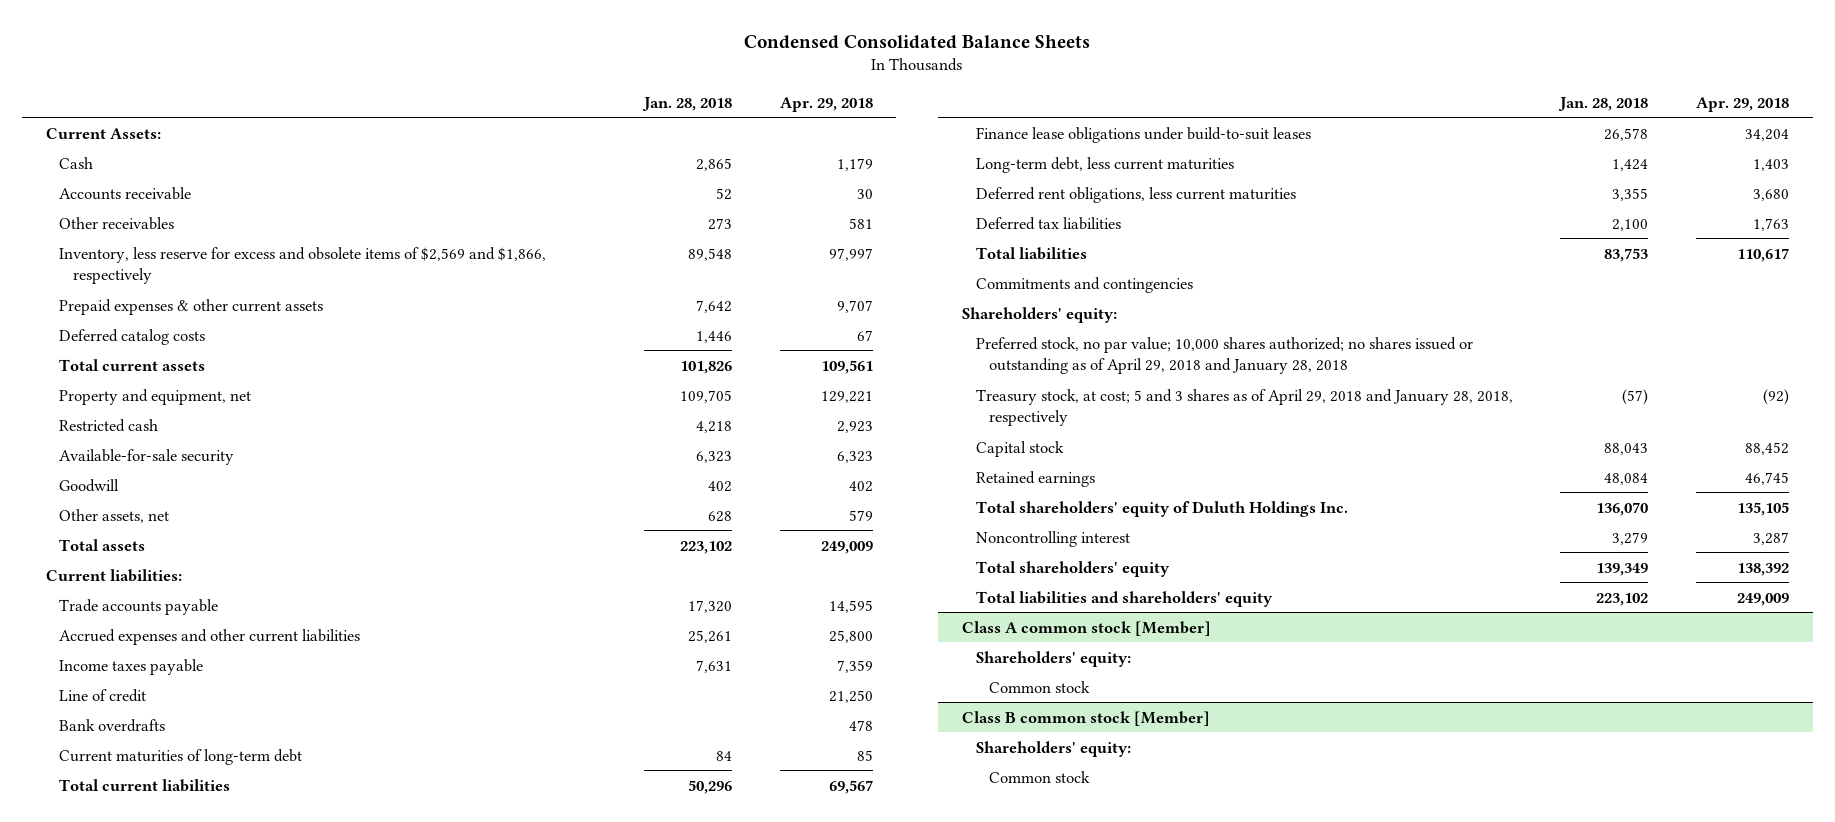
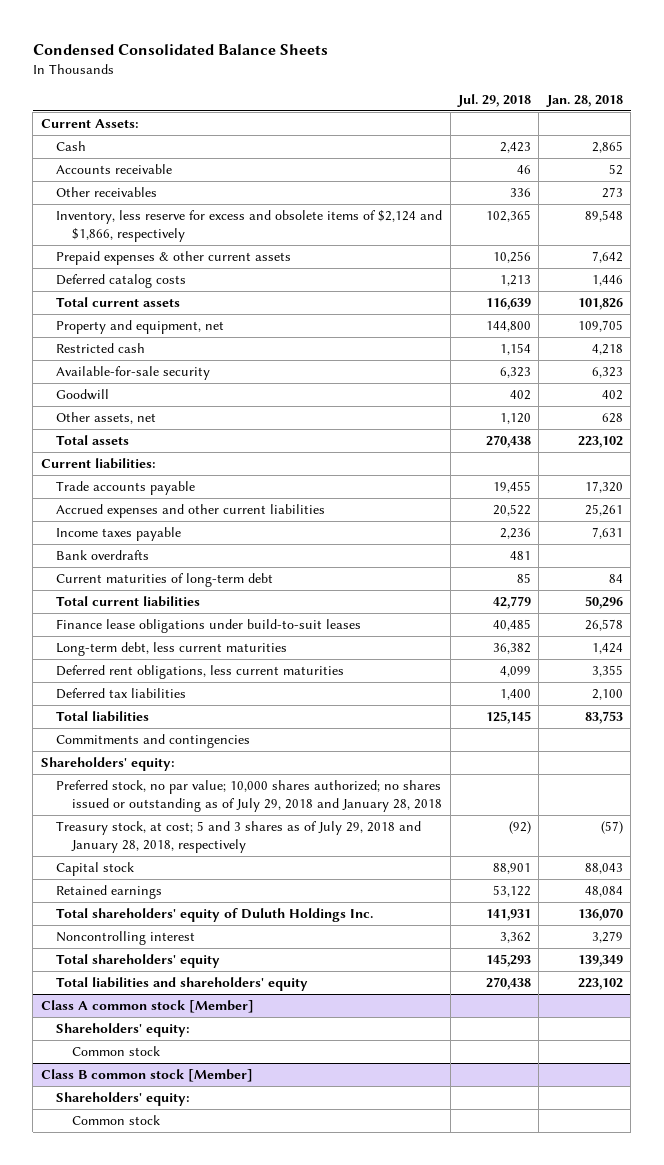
- | Jan. 28, 2018 | Apr. 29, 2018
+ | Jul. 29, 2018 | Jan. 28, 2018
- Inventory, less reserve for excess and obsolete items of $2,569 and $1,866, respectively | 89,548 | 97,997
+ Inventory, less reserve for excess and obsolete items of $2,124 and $1,866, respectively | 102,365 | 89,548
- Line of credit | | 21,250
- Preferred stock, no par value; 10,000 shares authorized; no shares issued or outstanding as of April 29, 2018 and January 28, 2018
- Treasury stock, at cost; 5 and 3 shares as of April 29, 2018 and January 28, 2018, respectively | (57) | (92)
+ Preferred stock, no par value; 10,000 shares authorized; no shares issued or outstanding as of July 29, 2018 and January 28, 2018
+ Treasury stock, at cost; 5 and 3 shares as of July 29, 2018 and January 28, 2018, respectively | (92) | (57)

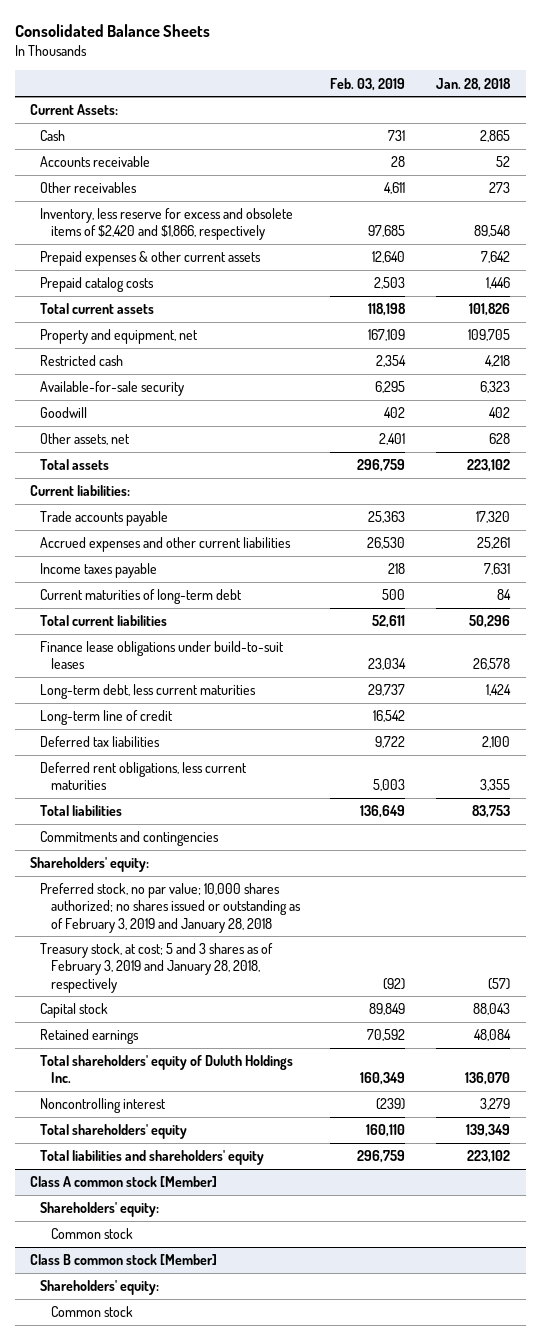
- Condensed Consolidated Balance Sheets
+ Consolidated Balance Sheets
- | Jul. 29, 2018 | Jan. 28, 2018
+ | Feb. 03, 2019 | Jan. 28, 2018
- Inventory, less reserve for excess and obsolete items of $2,124 and $1,866, respectively | 102,365 | 89,548
+ Inventory, less reserve for excess and obsolete items of $2,420 and $1,866, respectively | 97,685 | 89,548
- Deferred catalog costs | 1,213 | 1,446
+ Prepaid catalog costs | 2,503 | 1,446
- Bank overdrafts | 481 |
+ Long-term line of credit | 16,542 |
moved down: Deferred rent obligations, less current maturities | 5,003 | 3,355
- Preferred stock, no par value; 10,000 shares authorized; no shares issued or outstanding as of July 29, 2018 and January 28, 2018
- Treasury stock, at cost; 5 and 3 shares as of July 29, 2018 and January 28, 2018, respectively | (92) | (57)
+ Preferred stock, no par value; 10,000 shares authorized; no shares issued or outstanding as of February 3, 2019 and January 28, 2018
+ Treasury stock, at cost; 5 and 3 shares as of February 3, 2019 and January 28, 2018, respectively | (92) | (57)

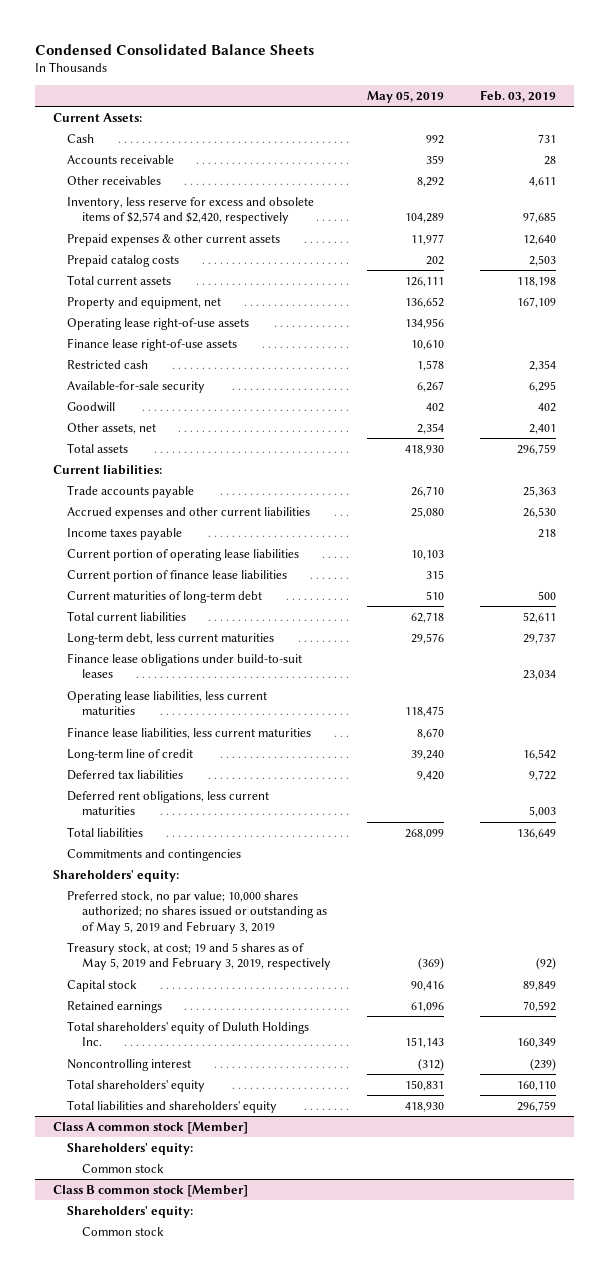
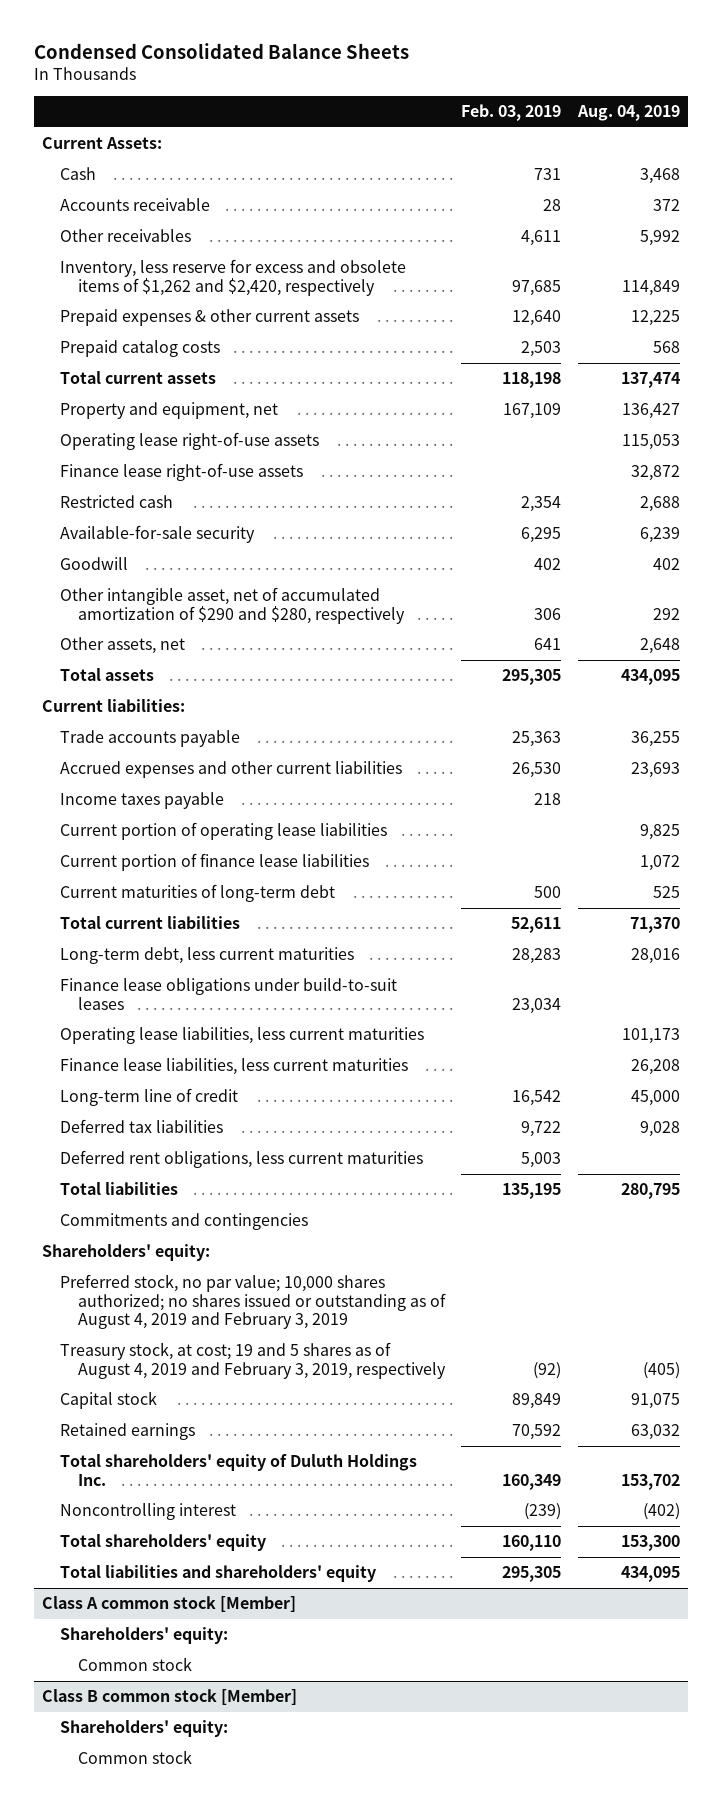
- | May 05, 2019 | Feb. 03, 2019
+ | Feb. 03, 2019 | Aug. 04, 2019
- Inventory, less reserve for excess and obsolete items of $2,574 and $2,420, respectively | 104,289 | 97,685
+ Inventory, less reserve for excess and obsolete items of $1,262 and $2,420, respectively | 97,685 | 114,849
- Other assets, net | 2,354 | 2,401
- Total assets | 418,930 | 296,759
+ Other intangible asset, net of accumulated amortization of $290 and $280, respectively | 306 | 292
+ Other assets, net | 641 | 2,648
+ Total assets | 295,305 | 434,095
- Long-term debt, less current maturities | 29,576 | 29,737
+ Long-term debt, less current maturities | 28,283 | 28,016
- Total liabilities | 268,099 | 136,649
+ Total liabilities | 135,195 | 280,795
- Preferred stock, no par value; 10,000 shares authorized; no shares issued or outstanding as of May 5, 2019 and February 3, 2019
- Treasury stock, at cost; 19 and 5 shares as of May 5, 2019 and February 3, 2019, respectively | (369) | (92)
+ Preferred stock, no par value; 10,000 shares authorized; no shares issued or outstanding as of August 4, 2019 and February 3, 2019
+ Treasury stock, at cost; 19 and 5 shares as of August 4, 2019 and February 3, 2019, respectively | (92) | (405)
- Total liabilities and shareholders' equity | 418,930 | 296,759
+ Total liabilities and shareholders' equity | 295,305 | 434,095

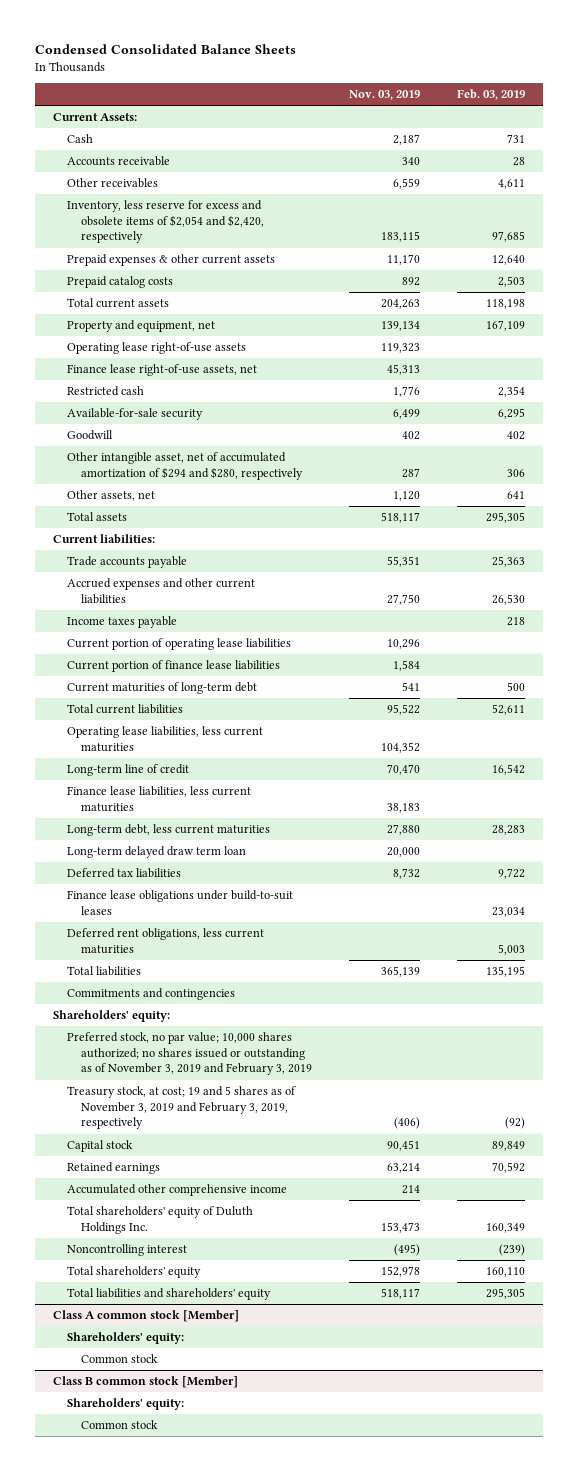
- | Feb. 03, 2019 | Aug. 04, 2019
+ | Nov. 03, 2019 | Feb. 03, 2019
- Inventory, less reserve for excess and obsolete items of $1,262 and $2,420, respectively | 97,685 | 114,849
+ Inventory, less reserve for excess and obsolete items of $2,054 and $2,420, respectively | 183,115 | 97,685
- Finance lease right-of-use assets | | 32,872
+ Finance lease right-of-use assets, net | 45,313 |
- Other intangible asset, net of accumulated amortization of $290 and $280, respectively | 306 | 292
+ Other intangible asset, net of accumulated amortization of $294 and $280, respectively | 287 | 306
moved down: Finance lease liabilities, less current maturities | 38,183 |
moved down: Long-term debt, less current maturities | 27,880 | 28,283
+ Long-term delayed draw term loan | 20,000 |
moved down: Finance lease obligations under build-to-suit leases | | 23,034
- Preferred stock, no par value; 10,000 shares authorized; no shares issued or outstanding as of August 4, 2019 and February 3, 2019
- Treasury stock, at cost; 19 and 5 shares as of August 4, 2019 and February 3, 2019, respectively | (92) | (405)
+ Preferred stock, no par value; 10,000 shares authorized; no shares issued or outstanding as of November 3, 2019 and February 3, 2019
+ Treasury stock, at cost; 19 and 5 shares as of November 3, 2019 and February 3, 2019, respectively | (406) | (92)
+ Accumulated other comprehensive income | 214 |

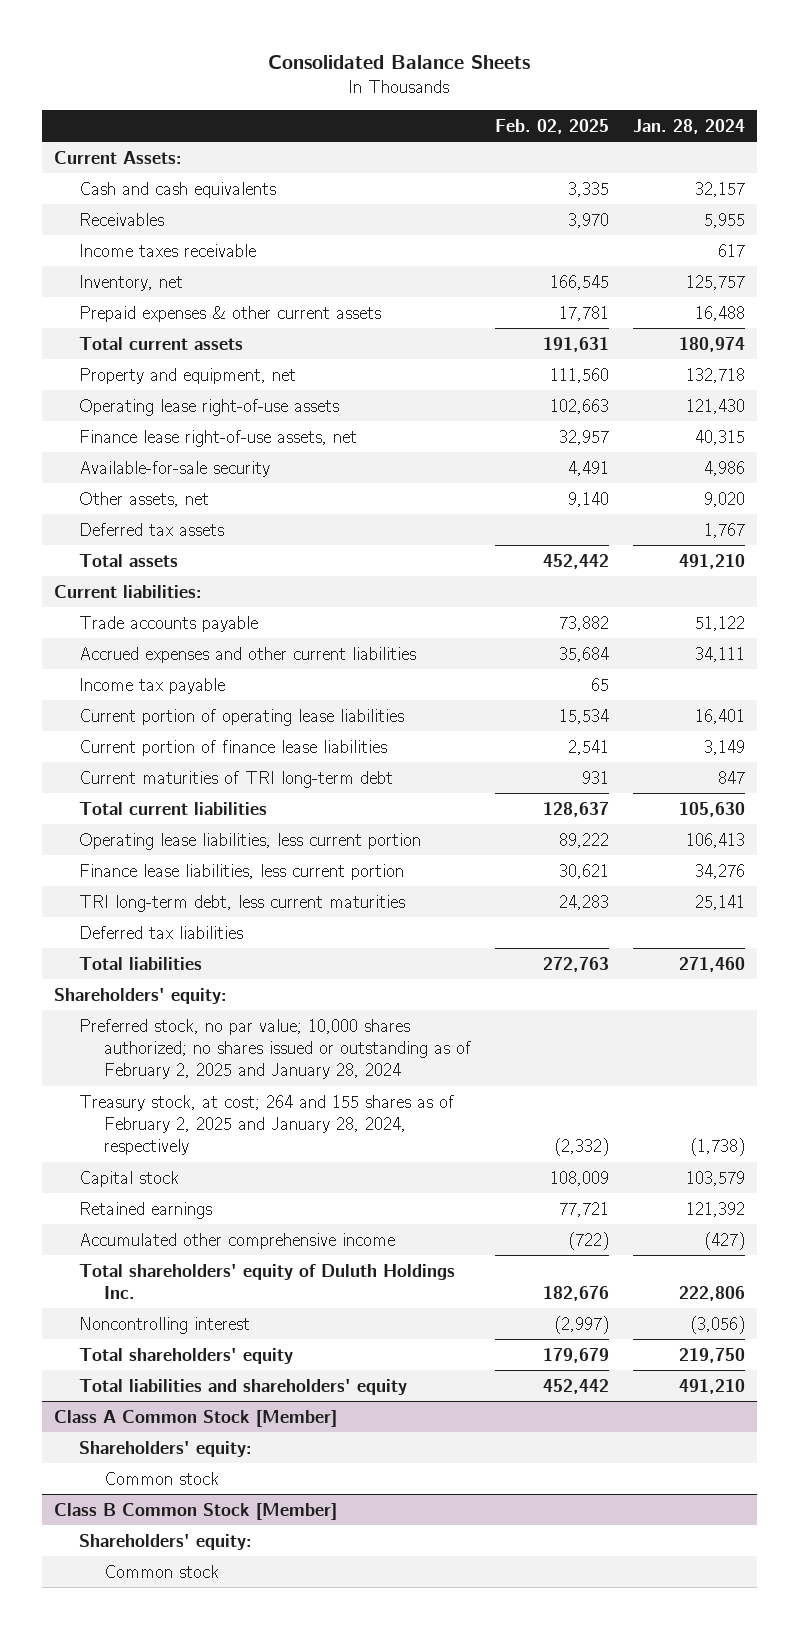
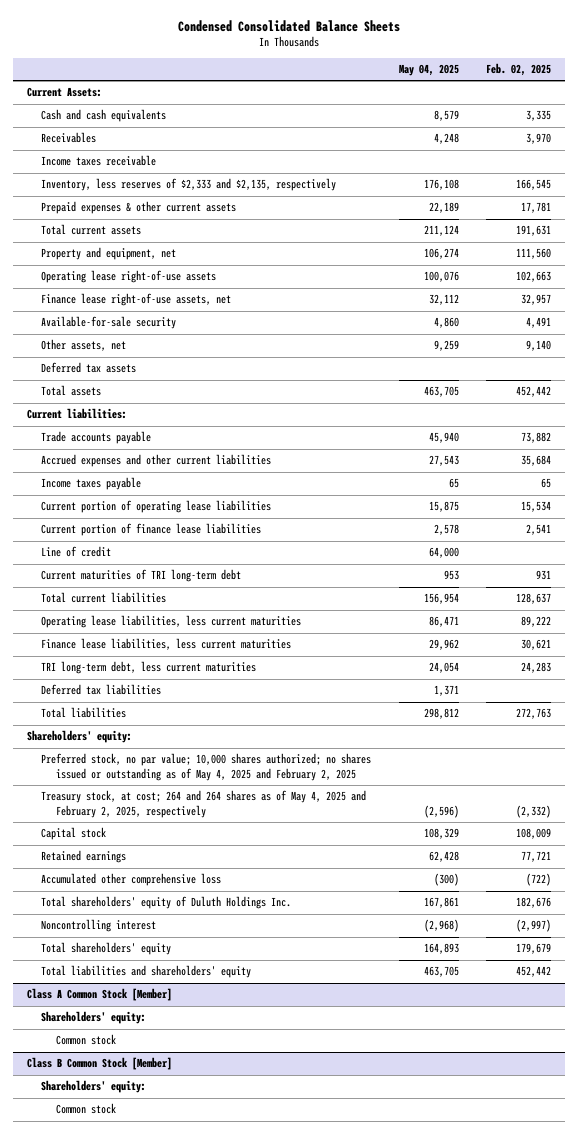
- Consolidated Balance Sheets
+ Condensed Consolidated Balance Sheets
- | Feb. 02, 2025 | Jan. 28, 2024
+ | May 04, 2025 | Feb. 02, 2025
- Inventory, net | 166,545 | 125,757
+ Inventory, less reserves of $2,333 and $2,135, respectively | 176,108 | 166,545
- Income tax payable | 65 |
+ Income taxes payable | 65 | 65
+ Line of credit | 64,000 |
- Operating lease liabilities, less current portion | 89,222 | 106,413
- Finance lease liabilities, less current portion | 30,621 | 34,276
+ Operating lease liabilities, less current maturities | 86,471 | 89,222
+ Finance lease liabilities, less current maturities | 29,962 | 30,621
- Preferred stock, no par value; 10,000 shares authorized; no shares issued or outstanding as of February 2, 2025 and January 28, 2024
- Treasury stock, at cost; 264 and 155 shares as of February 2, 2025 and January 28, 2024, respectively | (2,332) | (1,738)
+ Preferred stock, no par value; 10,000 shares authorized; no shares issued or outstanding as of May 4, 2025 and February 2, 2025
+ Treasury stock, at cost; 264 and 264 shares as of May 4, 2025 and February 2, 2025, respectively | (2,596) | (2,332)
- Accumulated other comprehensive income | (722) | (427)
+ Accumulated other comprehensive loss | (300) | (722)

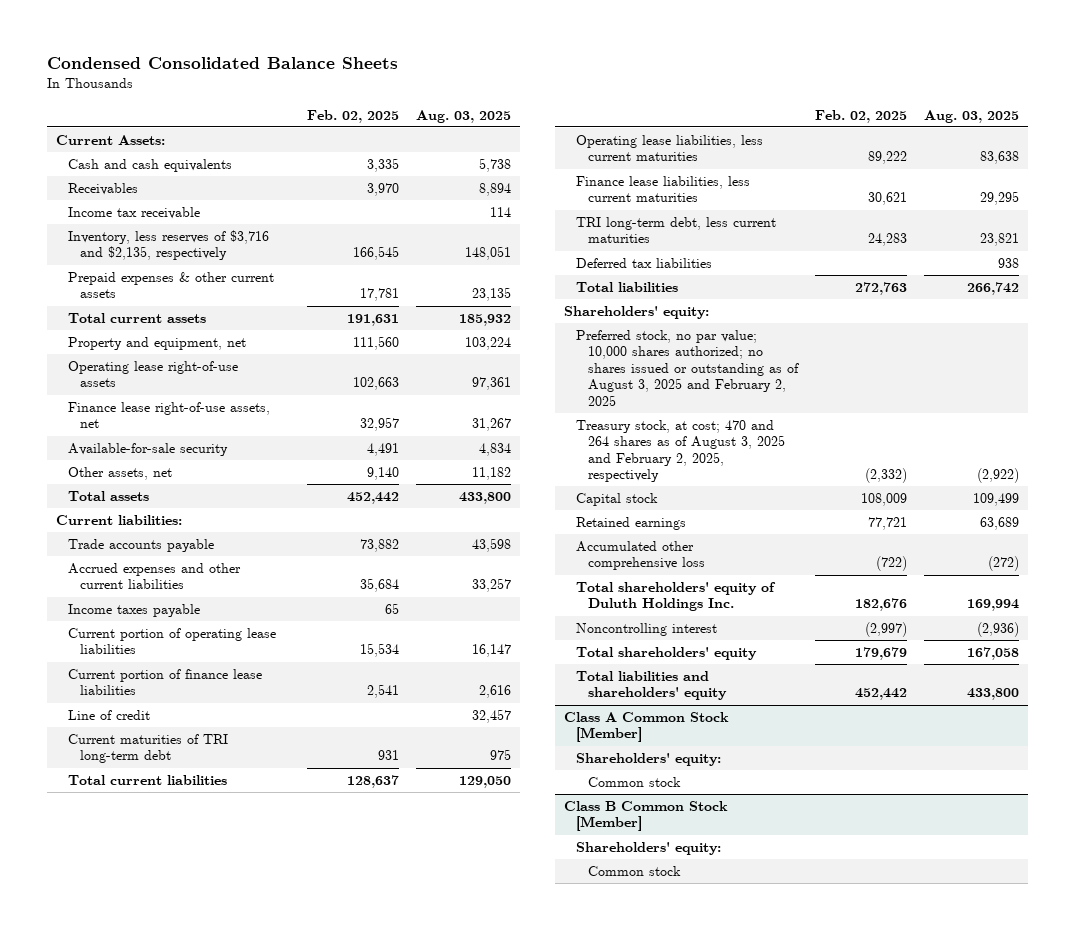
- | May 04, 2025 | Feb. 02, 2025
+ | Feb. 02, 2025 | Aug. 03, 2025
- Income taxes receivable
- Inventory, less reserves of $2,333 and $2,135, respectively | 176,108 | 166,545
+ Income tax receivable | | 114
+ Inventory, less reserves of $3,716 and $2,135, respectively | 166,545 | 148,051
- Deferred tax assets
- Preferred stock, no par value; 10,000 shares authorized; no shares issued or outstanding as of May 4, 2025 and February 2, 2025
- Treasury stock, at cost; 264 and 264 shares as of May 4, 2025 and February 2, 2025, respectively | (2,596) | (2,332)
+ Preferred stock, no par value; 10,000 shares authorized; no shares issued or outstanding as of August 3, 2025 and February 2, 2025
+ Treasury stock, at cost; 470 and 264 shares as of August 3, 2025 and February 2, 2025, respectively | (2,332) | (2,922)

